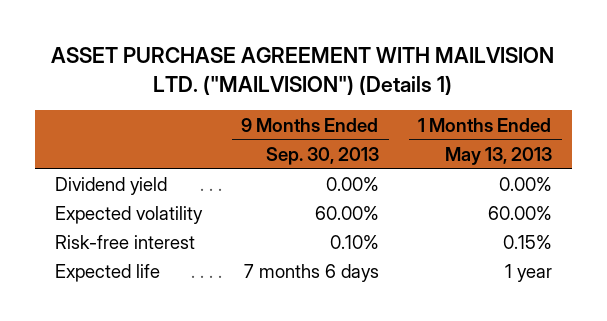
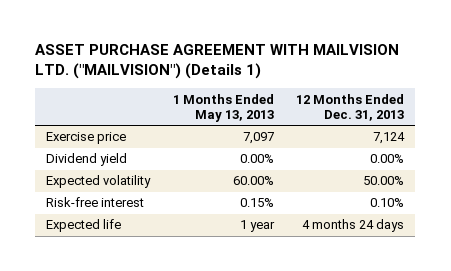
- | 9 Months Ended Sep. 30, 2013 | 1 Months Ended May 13, 2013
+ | 1 Months Ended May 13, 2013 | 12 Months Ended Dec. 31, 2013
+ Exercise price | 7,097 | 7,124

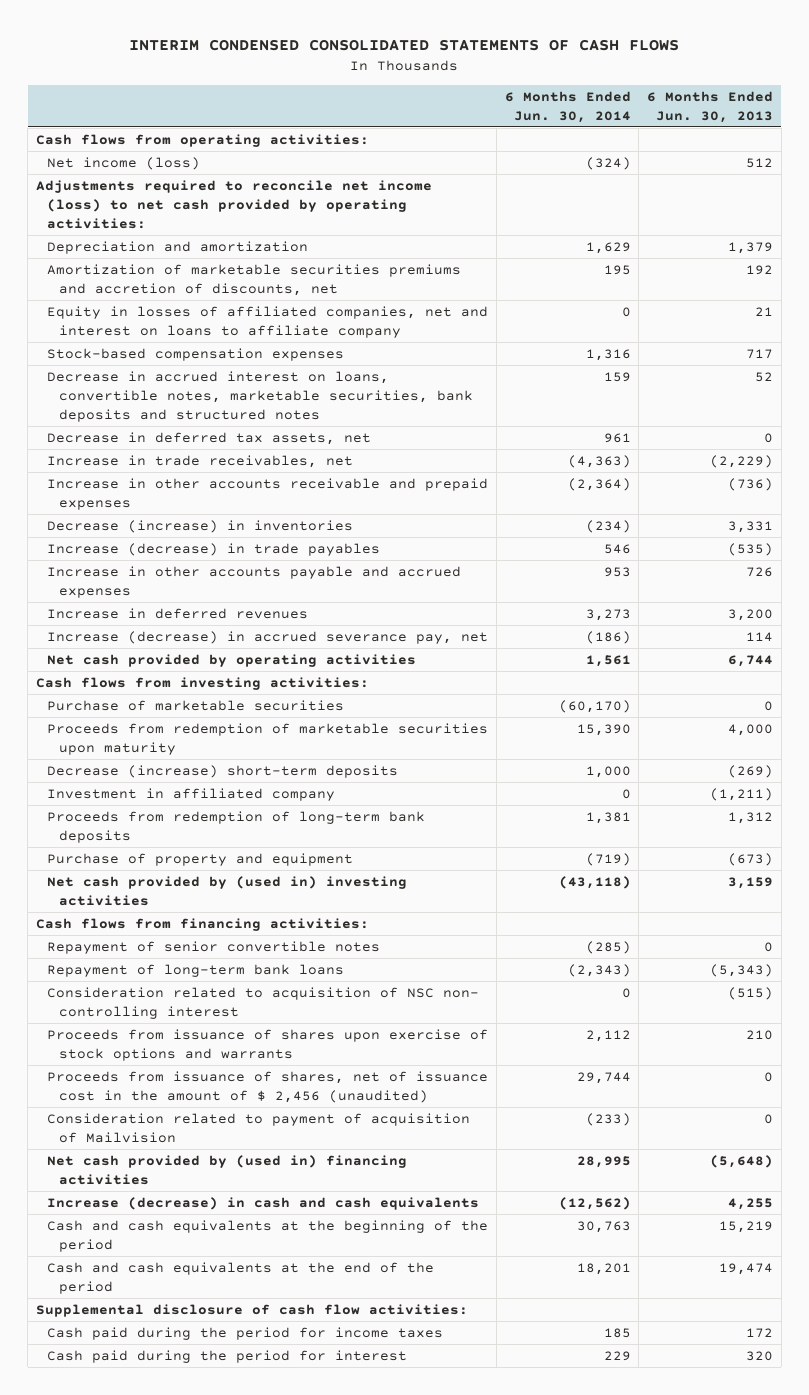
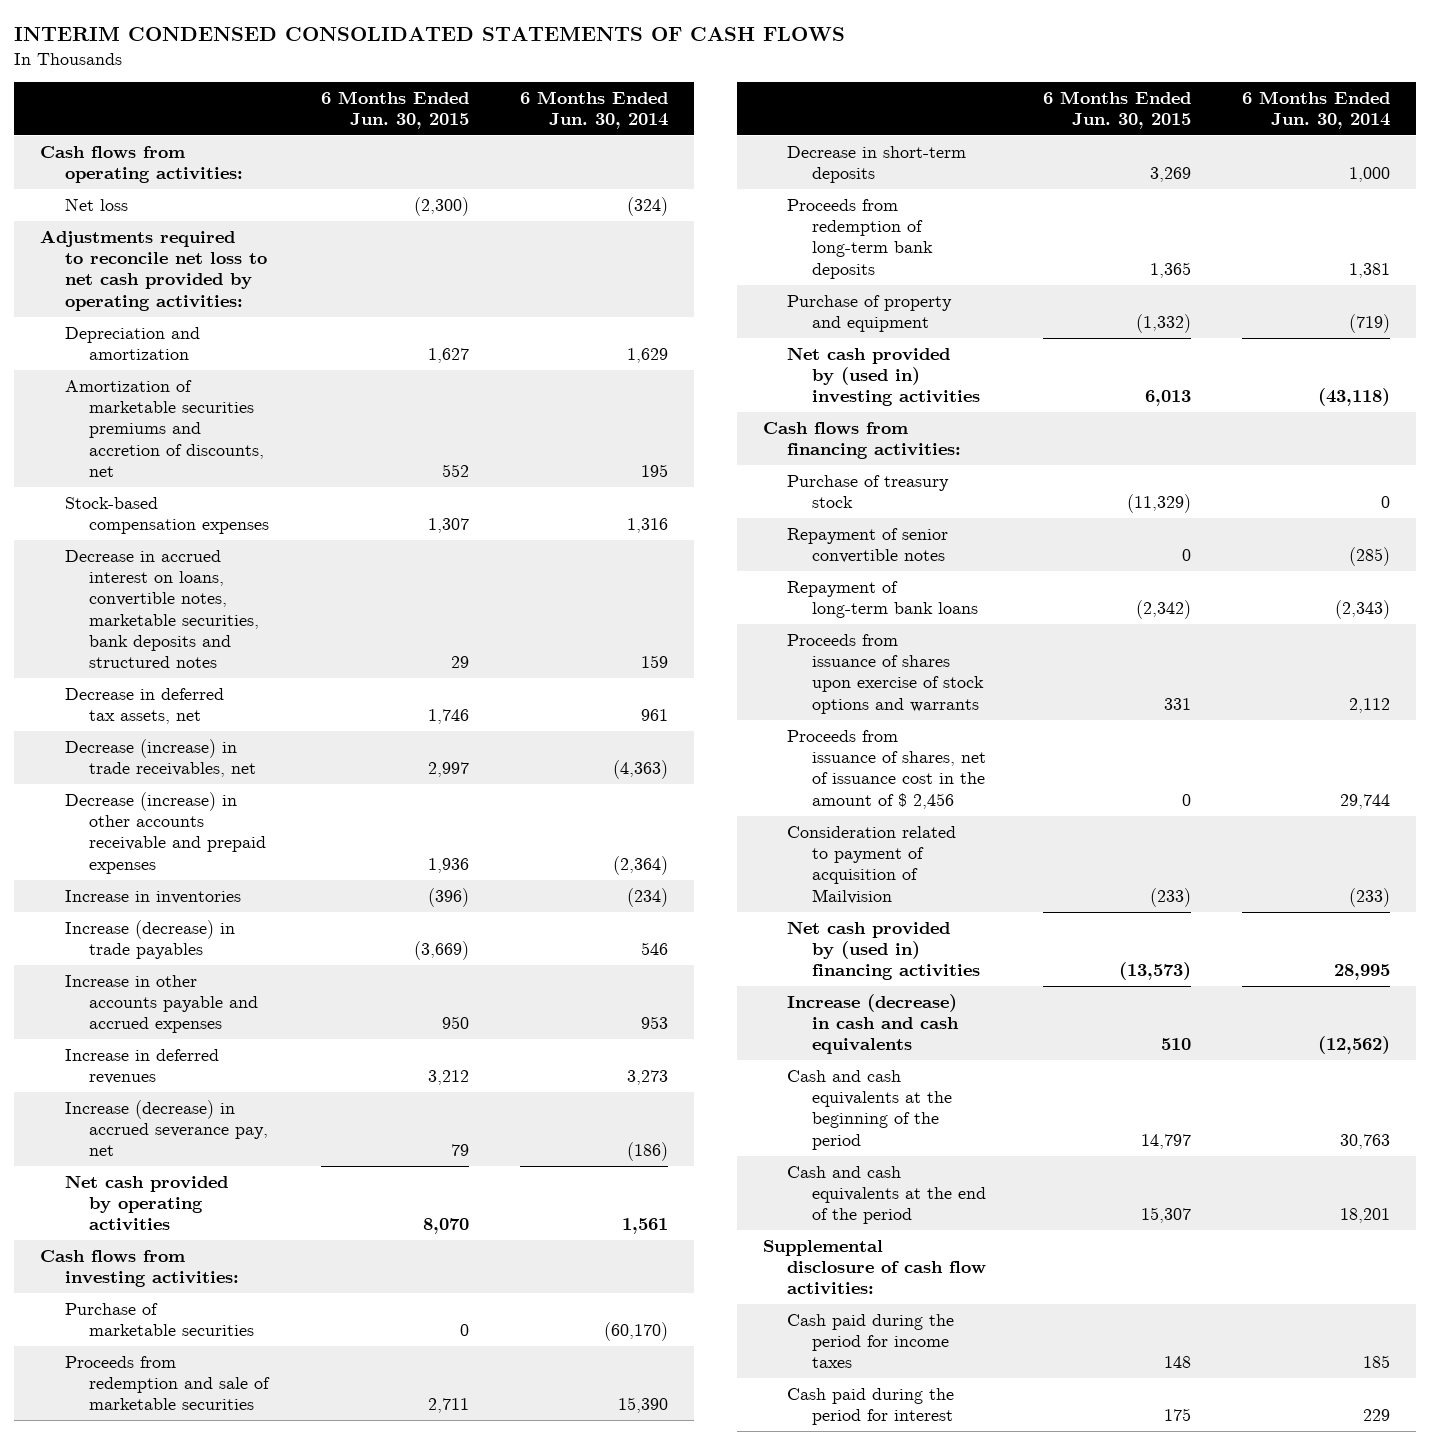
- | 6 Months Ended Jun. 30, 2014 | 6 Months Ended Jun. 30, 2013
+ | 6 Months Ended Jun. 30, 2015 | 6 Months Ended Jun. 30, 2014
- Net income (loss) | (324) | 512
- Adjustments required to reconcile net income (loss) to net cash provided by operating activities:
+ Net loss | (2,300) | (324)
+ Adjustments required to reconcile net loss to net cash provided by operating activities:
- Equity in losses of affiliated companies, net and interest on loans to affiliate company | 0 | 21
- Increase in trade receivables, net | (4,363) | (2,229)
- Increase in other accounts receivable and prepaid expenses | (2,364) | (736)
- Decrease (increase) in inventories | (234) | 3,331
+ Decrease (increase) in trade receivables, net | 2,997 | (4,363)
+ Decrease (increase) in other accounts receivable and prepaid expenses | 1,936 | (2,364)
+ Increase in inventories | (396) | (234)
- Proceeds from redemption of marketable securities upon maturity | 15,390 | 4,000
- Decrease (increase) short-term deposits | 1,000 | (269)
- Investment in affiliated company | 0 | (1,211)
+ Proceeds from redemption and sale of marketable securities | 2,711 | 15,390
+ Decrease in short-term deposits | 3,269 | 1,000
+ Purchase of treasury stock | (11,329) | 0
- Consideration related to acquisition of NSC non- controlling interest | 0 | (515)
- Proceeds from issuance of shares, net of issuance cost in the amount of $ 2,456 (unaudited) | 29,744 | 0
+ Proceeds from issuance of shares, net of issuance cost in the amount of $ 2,456 | 0 | 29,744

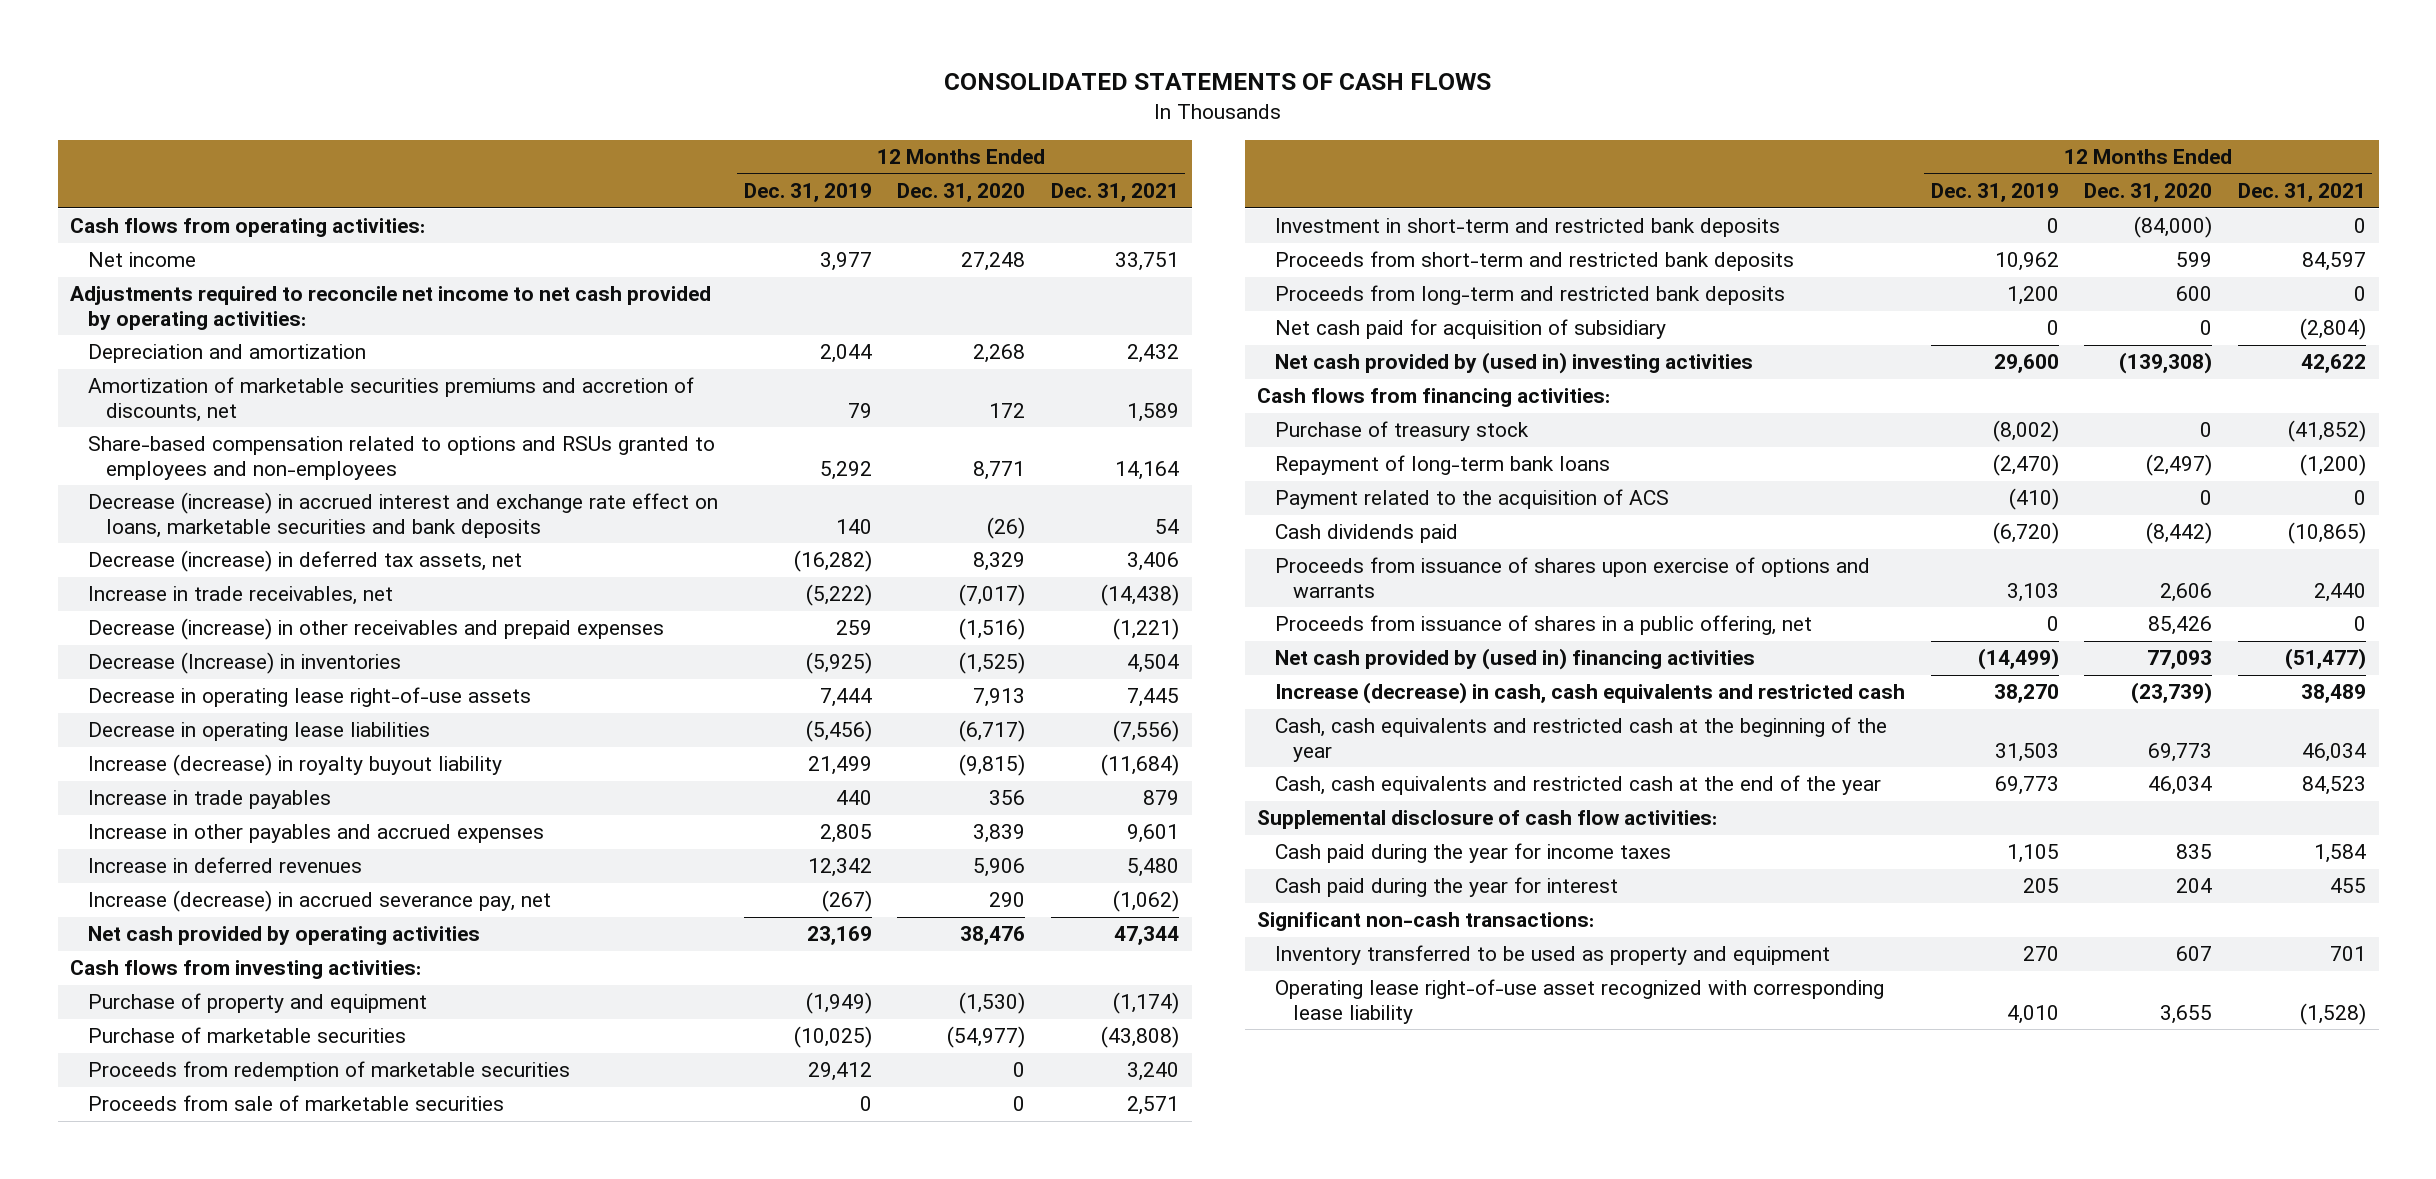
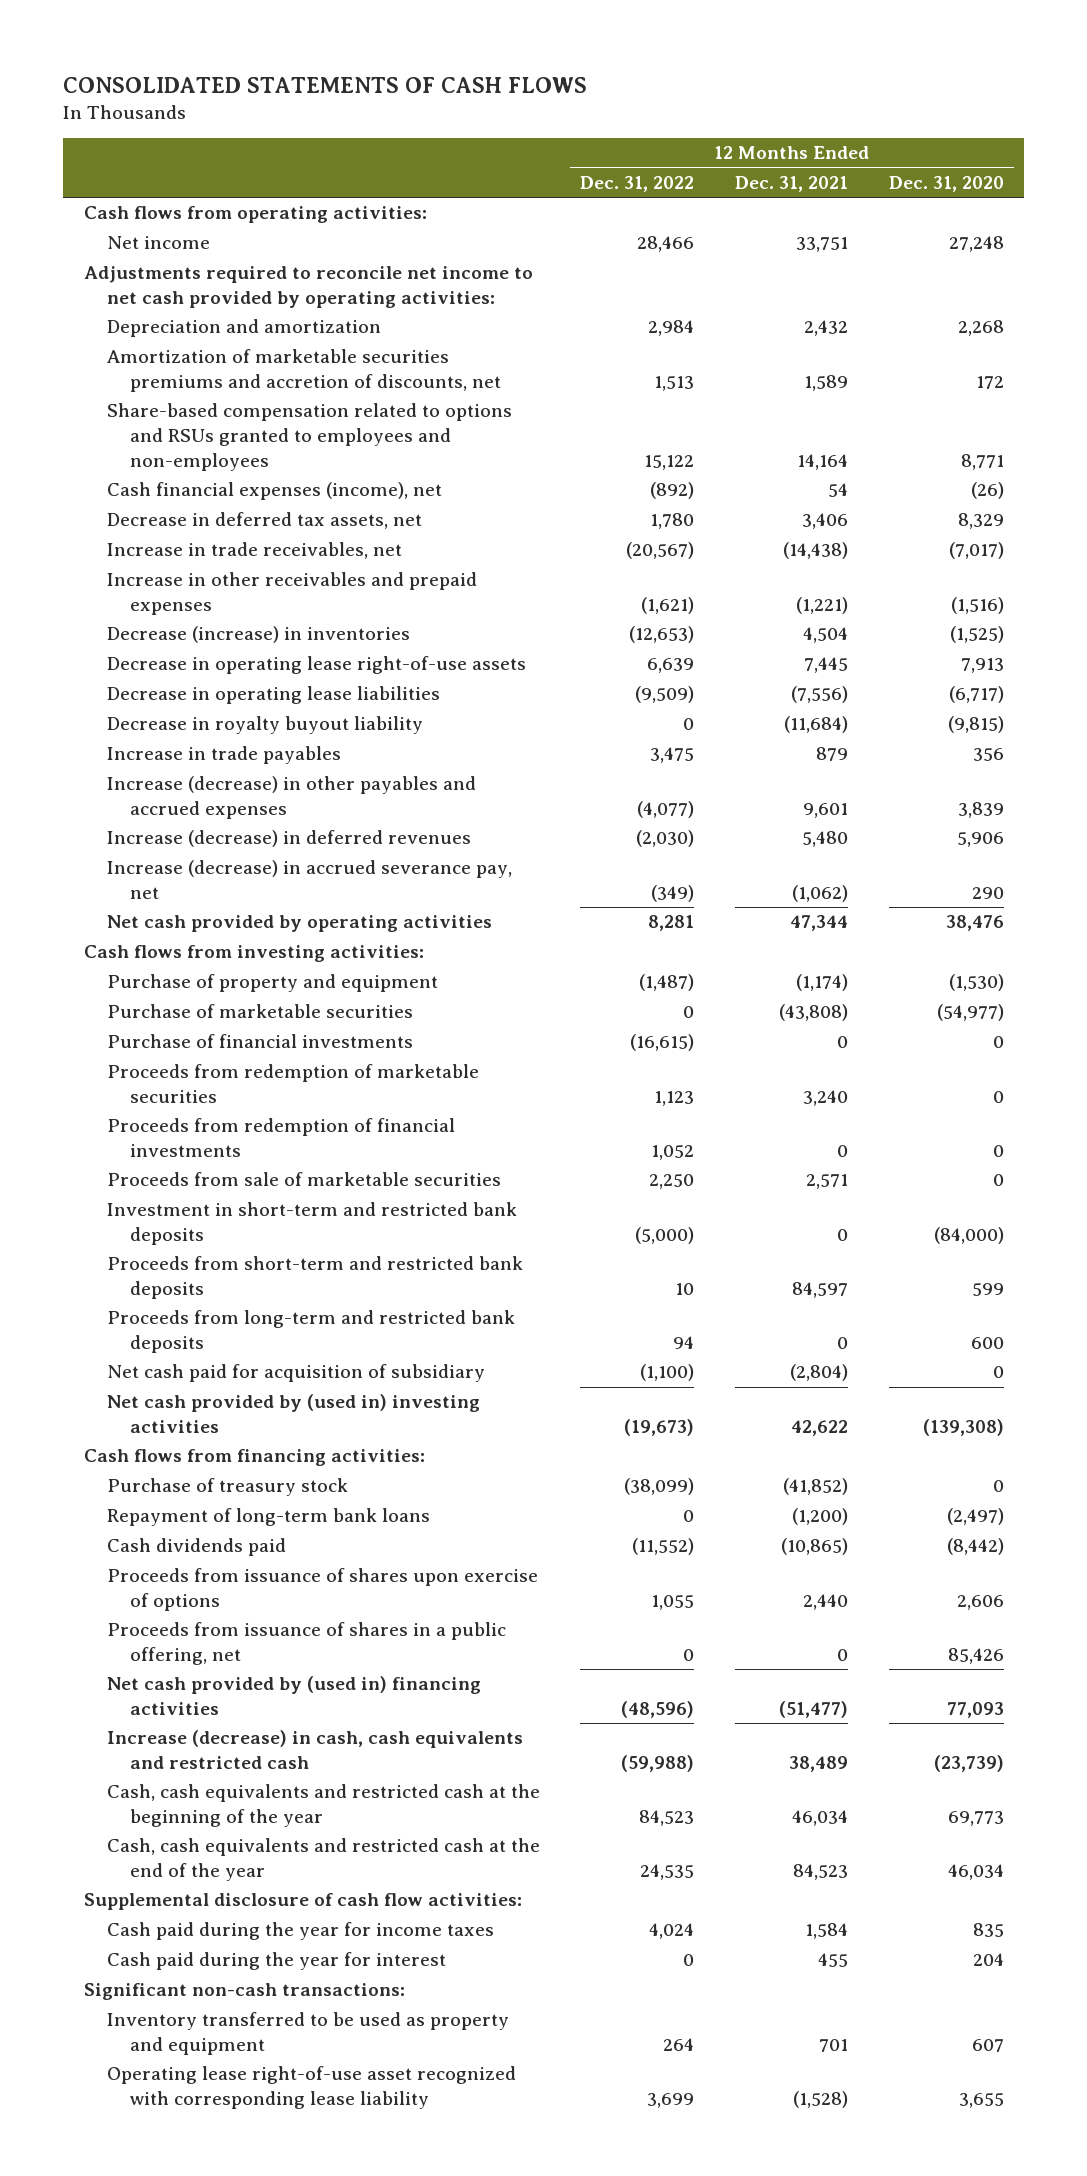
- | 12 Months Ended Dec. 31, 2019 | 12 Months Ended Dec. 31, 2020 | 12 Months Ended Dec. 31, 2021
+ | 12 Months Ended Dec. 31, 2022 | 12 Months Ended Dec. 31, 2021 | 12 Months Ended Dec. 31, 2020
- Decrease (increase) in accrued interest and exchange rate effect on loans, marketable securities and bank deposits | 140 | (26) | 54
- Decrease (increase) in deferred tax assets, net | (16,282) | 8,329 | 3,406
+ Cash financial expenses (income), net | (892) | 54 | (26)
+ Decrease in deferred tax assets, net | 1,780 | 3,406 | 8,329
- Decrease (increase) in other receivables and prepaid expenses | 259 | (1,516) | (1,221)
- Decrease (Increase) in inventories | (5,925) | (1,525) | 4,504
+ Increase in other receivables and prepaid expenses | (1,621) | (1,221) | (1,516)
+ Decrease (increase) in inventories | (12,653) | 4,504 | (1,525)
- Increase (decrease) in royalty buyout liability | 21,499 | (9,815) | (11,684)
+ Decrease in royalty buyout liability | 0 | (11,684) | (9,815)
- Increase in other payables and accrued expenses | 2,805 | 3,839 | 9,601
- Increase in deferred revenues | 12,342 | 5,906 | 5,480
+ Increase (decrease) in other payables and accrued expenses | (4,077) | 9,601 | 3,839
+ Increase (decrease) in deferred revenues | (2,030) | 5,480 | 5,906
+ Purchase of financial investments | (16,615) | 0 | 0
+ Proceeds from redemption of financial investments | 1,052 | 0 | 0
- Payment related to the acquisition of ACS | (410) | 0 | 0
- Proceeds from issuance of shares upon exercise of options and warrants | 3,103 | 2,606 | 2,440
+ Proceeds from issuance of shares upon exercise of options | 1,055 | 2,440 | 2,606

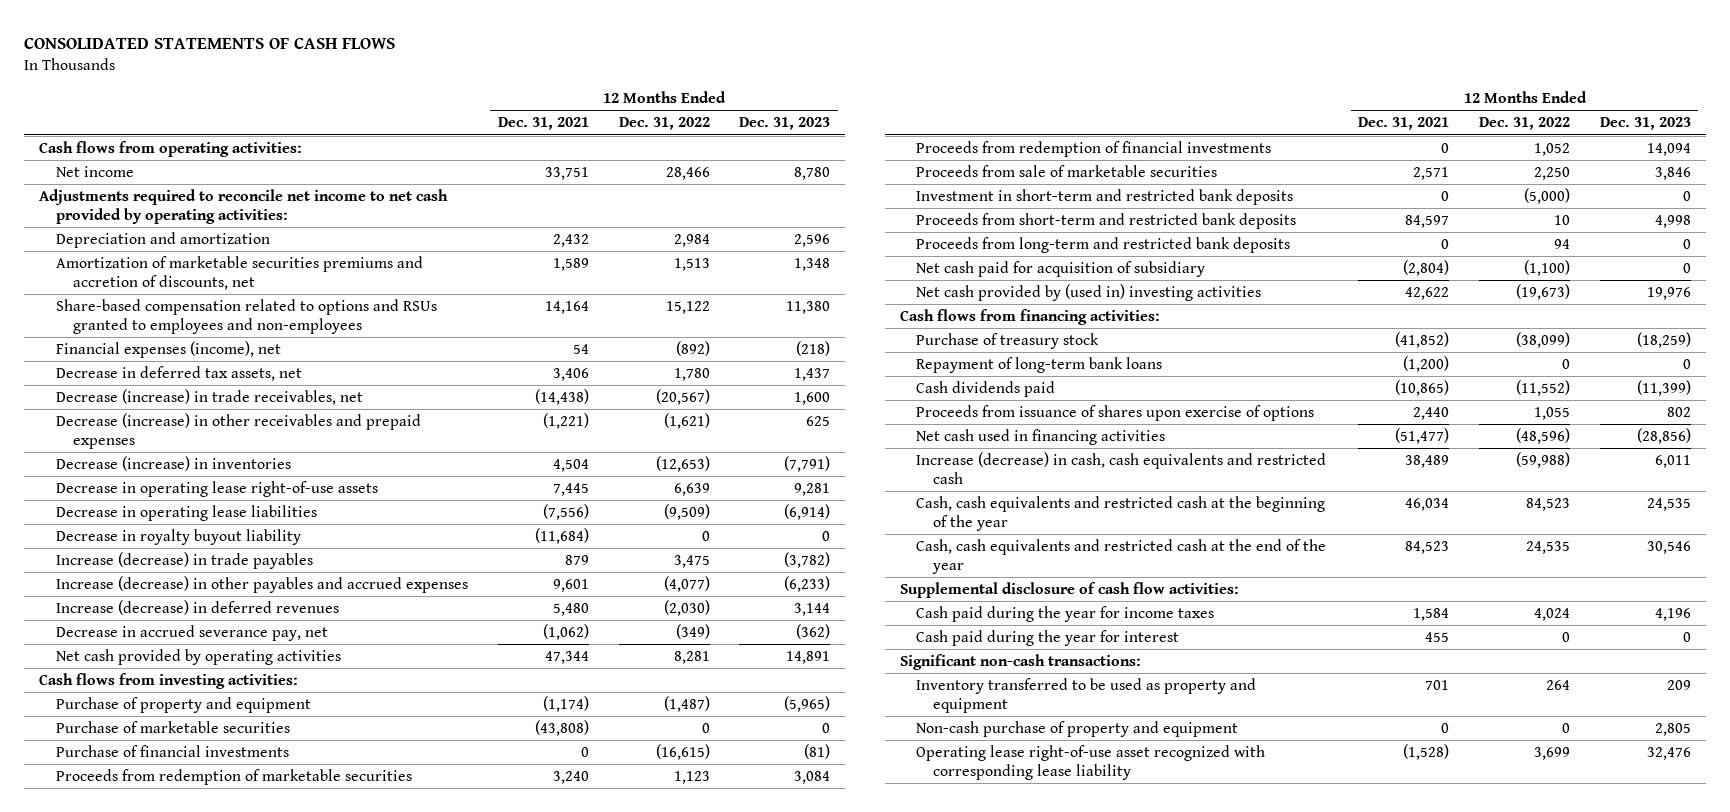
- | 12 Months Ended Dec. 31, 2022 | 12 Months Ended Dec. 31, 2021 | 12 Months Ended Dec. 31, 2020
+ | 12 Months Ended Dec. 31, 2021 | 12 Months Ended Dec. 31, 2022 | 12 Months Ended Dec. 31, 2023
- Cash financial expenses (income), net | (892) | 54 | (26)
+ Financial expenses (income), net | 54 | (892) | (218)
- Increase in trade receivables, net | (20,567) | (14,438) | (7,017)
- Increase in other receivables and prepaid expenses | (1,621) | (1,221) | (1,516)
+ Decrease (increase) in trade receivables, net | (14,438) | (20,567) | 1,600
+ Decrease (increase) in other receivables and prepaid expenses | (1,221) | (1,621) | 625
- Increase in trade payables | 3,475 | 879 | 356
+ Increase (decrease) in trade payables | 879 | 3,475 | (3,782)
- Increase (decrease) in accrued severance pay, net | (349) | (1,062) | 290
+ Decrease in accrued severance pay, net | (1,062) | (349) | (362)
- Proceeds from issuance of shares in a public offering, net | 0 | 0 | 85,426
- Net cash provided by (used in) financing activities | (48,596) | (51,477) | 77,093
+ Net cash used in financing activities | (51,477) | (48,596) | (28,856)
+ Non-cash purchase of property and equipment | 0 | 0 | 2,805

